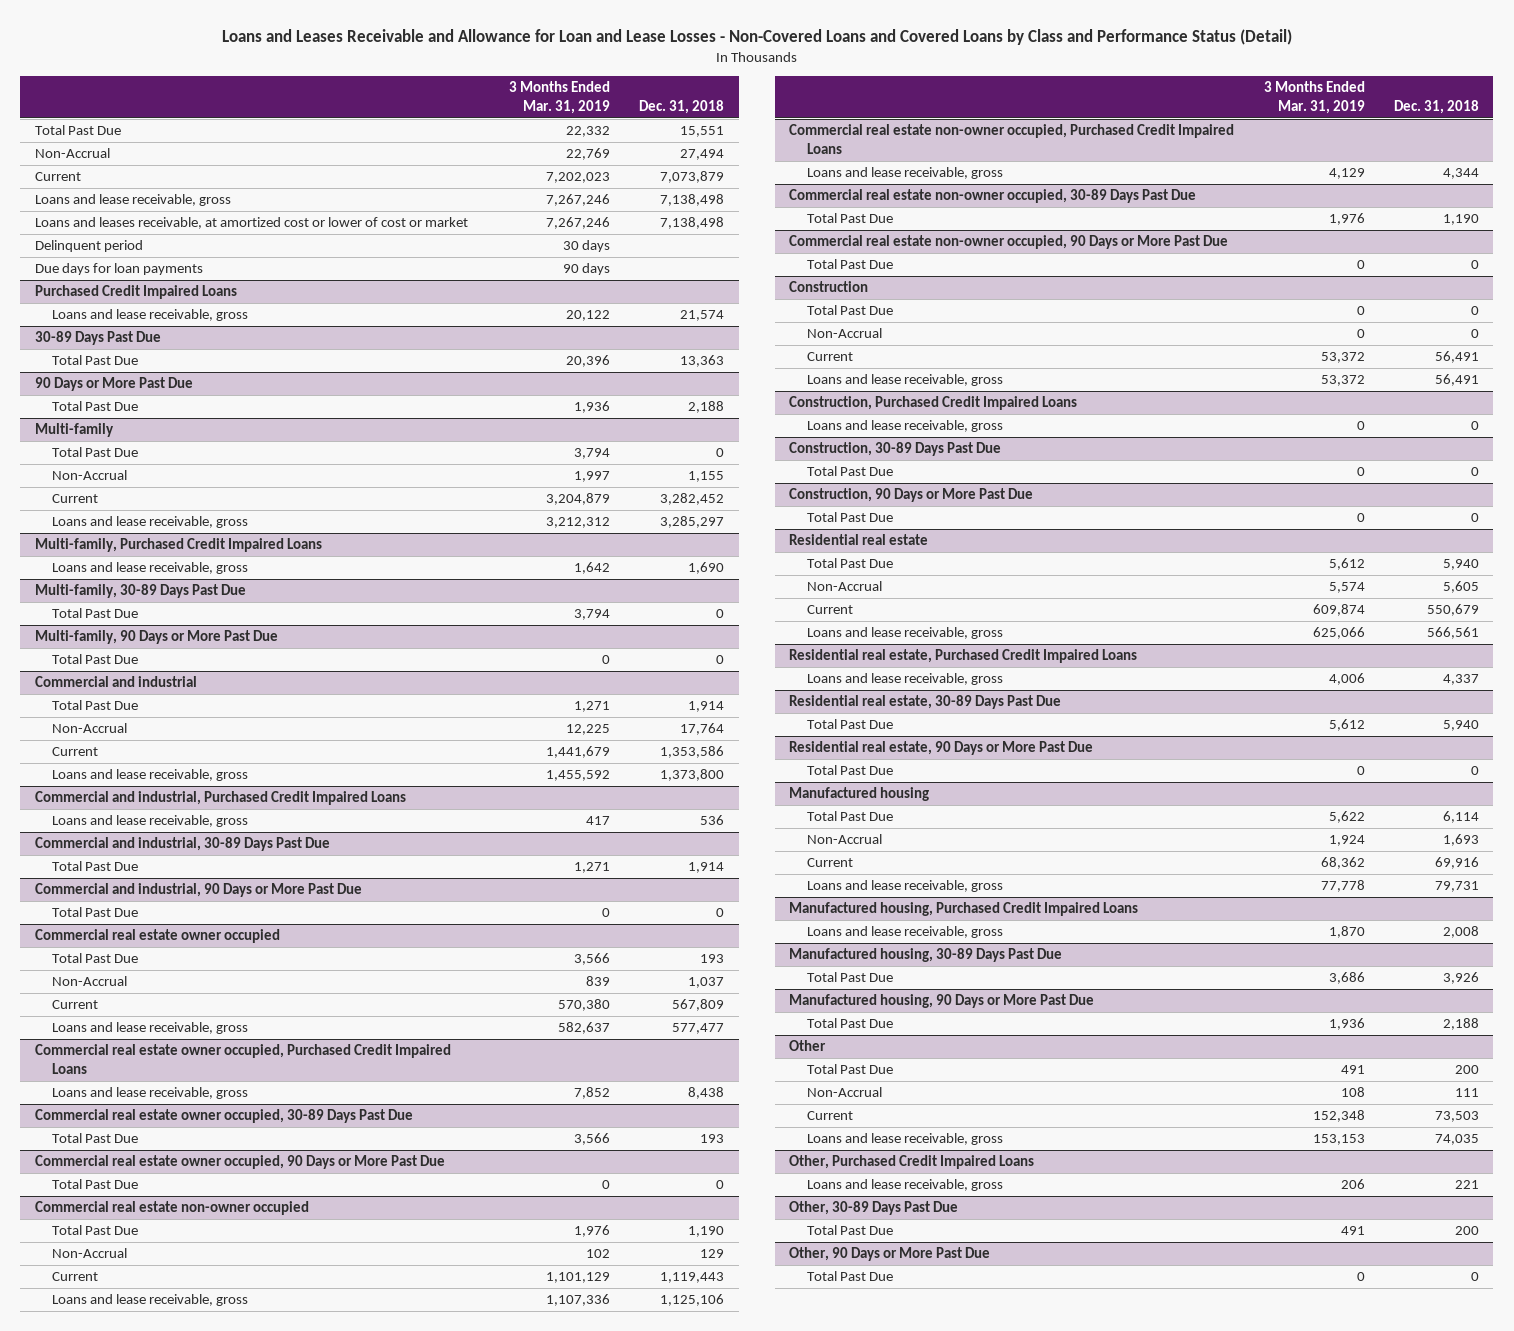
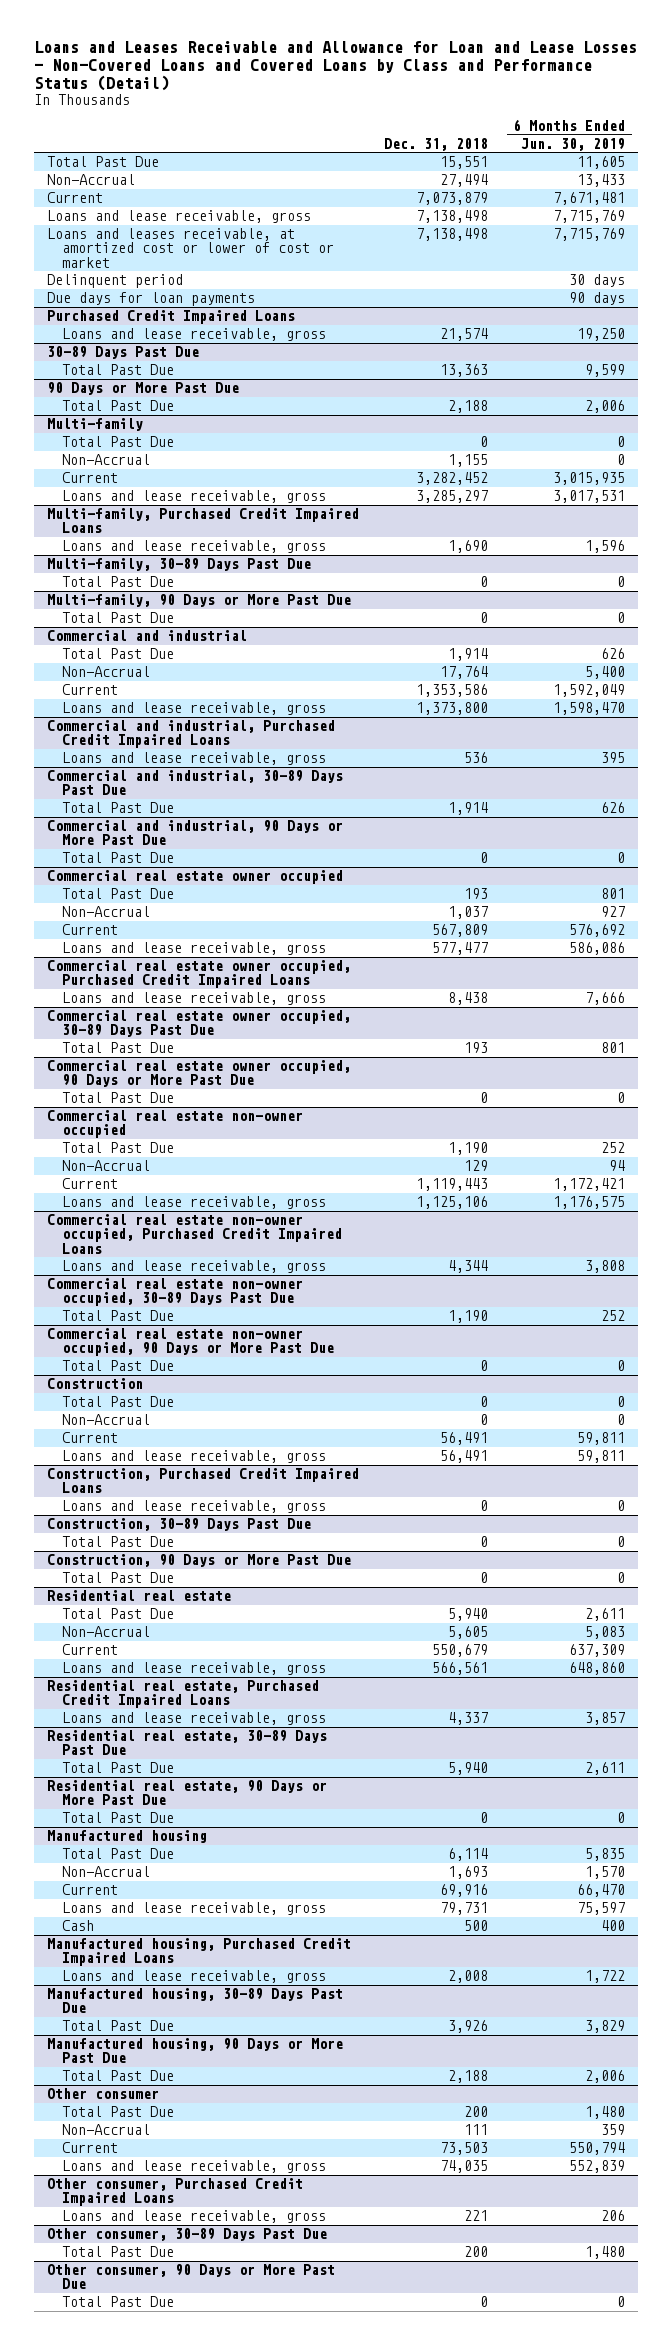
- | 3 Months Ended Mar. 31, 2019 | Dec. 31, 2018
+ | Dec. 31, 2018 | 6 Months Ended Jun. 30, 2019
@ Manufactured housing
+ Cash | 500 | 400
- Other
+ Other consumer
- Other, Purchased Credit Impaired Loans
+ Other consumer, Purchased Credit Impaired Loans
- Other, 30-89 Days Past Due
+ Other consumer, 30-89 Days Past Due
- Other, 90 Days or More Past Due
+ Other consumer, 90 Days or More Past Due

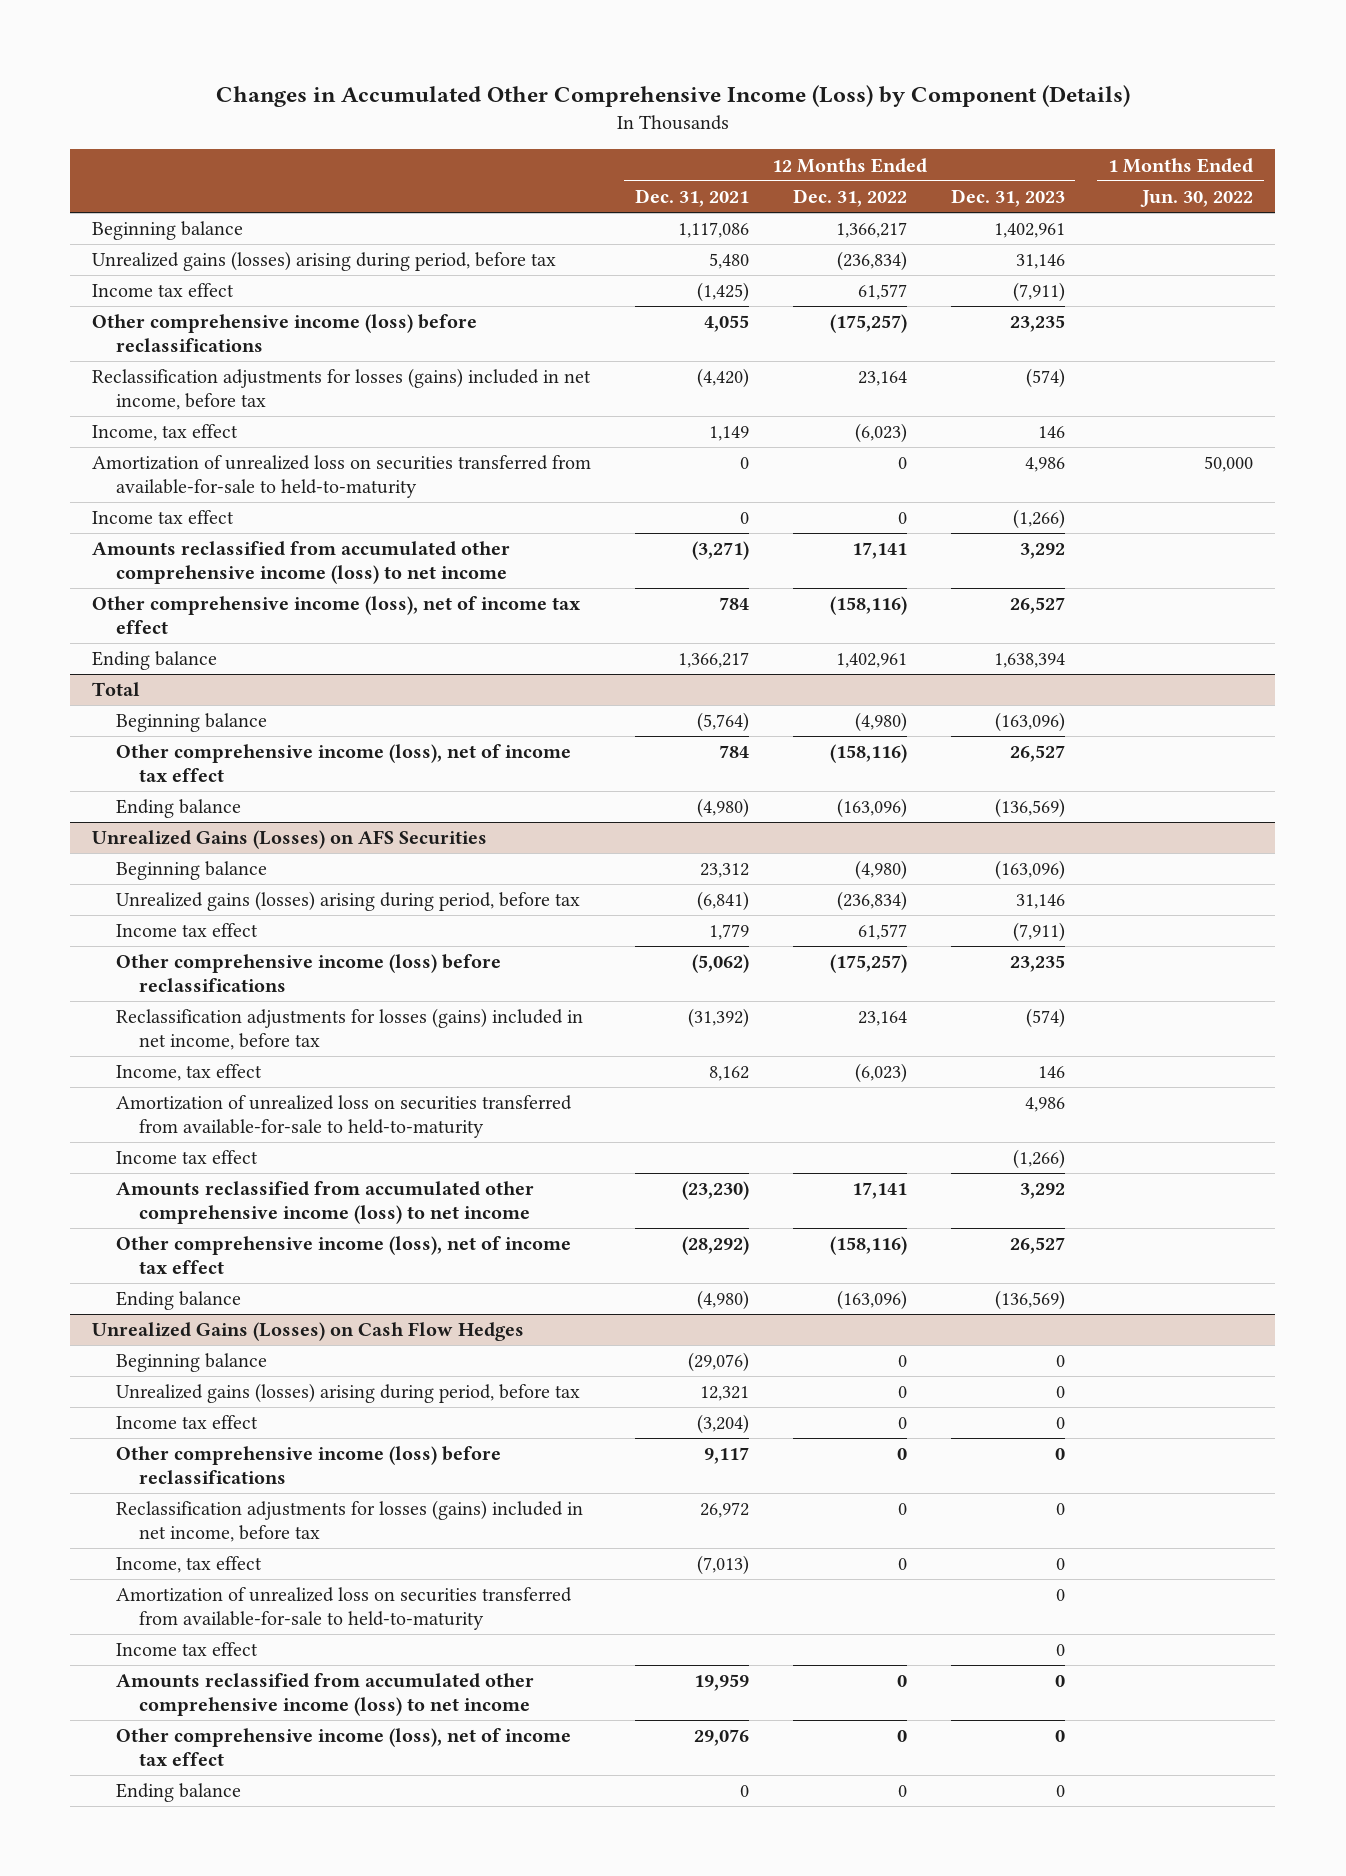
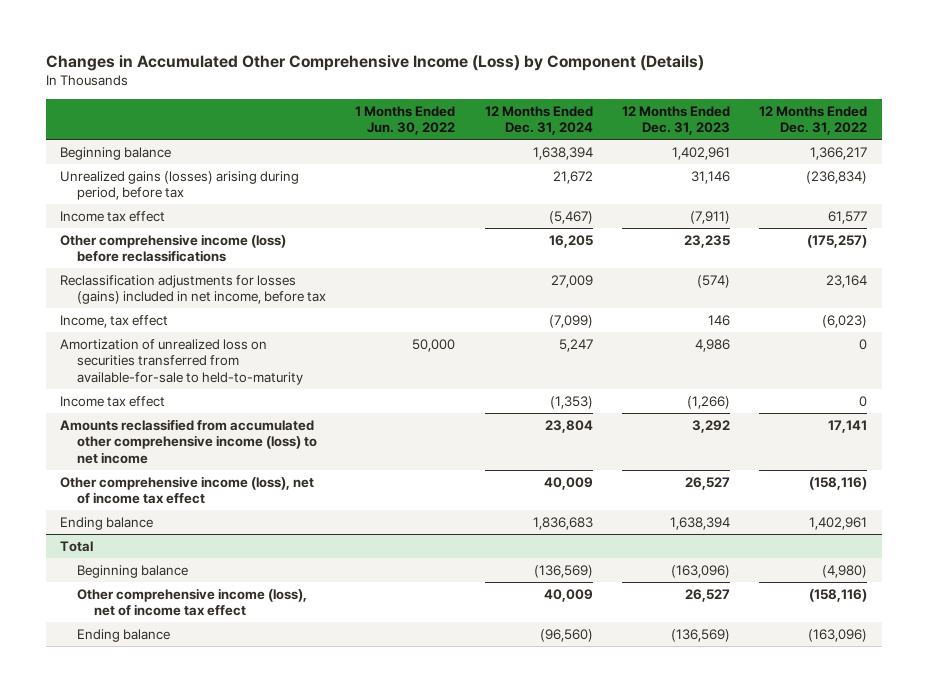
- | 12 Months Ended Dec. 31, 2021 | 12 Months Ended Dec. 31, 2022 | 12 Months Ended Dec. 31, 2023 | 1 Months Ended Jun. 30, 2022
+ | 1 Months Ended Jun. 30, 2022 | 12 Months Ended Dec. 31, 2024 | 12 Months Ended Dec. 31, 2023 | 12 Months Ended Dec. 31, 2022
- Unrealized Gains (Losses) on AFS Securities
- Beginning balance | 23,312 | (4,980) | (163,096) |
- Unrealized gains (losses) arising during period, before tax | (6,841) | (236,834) | 31,146 |
- Income tax effect | 1,779 | 61,577 | (7,911) |
- Other comprehensive income (loss) before reclassifications | (5,062) | (175,257) | 23,235 |
- Reclassification adjustments for losses (gains) included in net income, before tax | (31,392) | 23,164 | (574) |
- Income, tax effect | 8,162 | (6,023) | 146 |
- Amortization of unrealized loss on securities transferred from available-for-sale to held-to-maturity | | | 4,986 |
- Income tax effect | | | (1,266) |
- Amounts reclassified from accumulated other comprehensive income (loss) to net income | (23,230) | 17,141 | 3,292 |
- Other comprehensive income (loss), net of income tax effect | (28,292) | (158,116) | 26,527 |
- Ending balance | (4,980) | (163,096) | (136,569) |
- Unrealized Gains (Losses) on Cash Flow Hedges
- Beginning balance | (29,076) | 0 | 0 |
- Unrealized gains (losses) arising during period, before tax | 12,321 | 0 | 0 |
- Income tax effect | (3,204) | 0 | 0 |
- Other comprehensive income (loss) before reclassifications | 9,117 | 0 | 0 |
- Reclassification adjustments for losses (gains) included in net income, before tax | 26,972 | 0 | 0 |
- Income, tax effect | (7,013) | 0 | 0 |
- Amortization of unrealized loss on securities transferred from available-for-sale to held-to-maturity | | | 0 |
- Income tax effect | | | 0 |
- Amounts reclassified from accumulated other comprehensive income (loss) to net income | 19,959 | 0 | 0 |
- Other comprehensive income (loss), net of income tax effect | 29,076 | 0 | 0 |
- Ending balance | 0 | 0 | 0 |

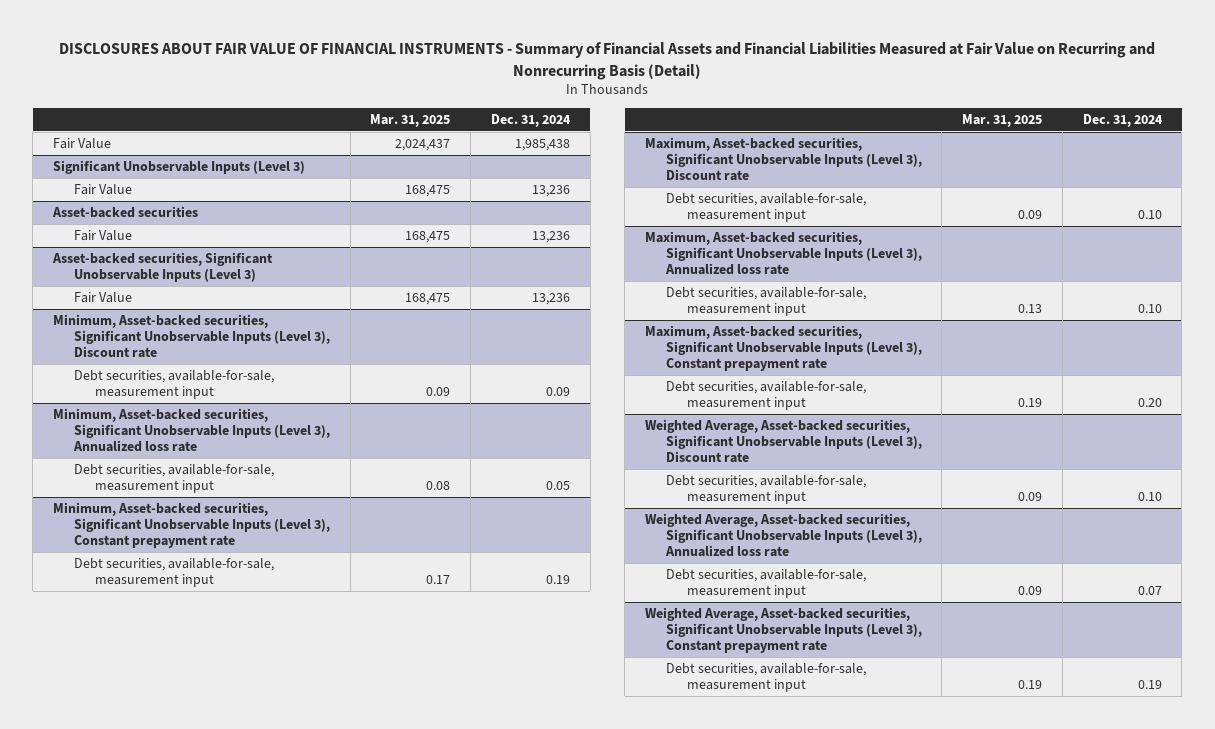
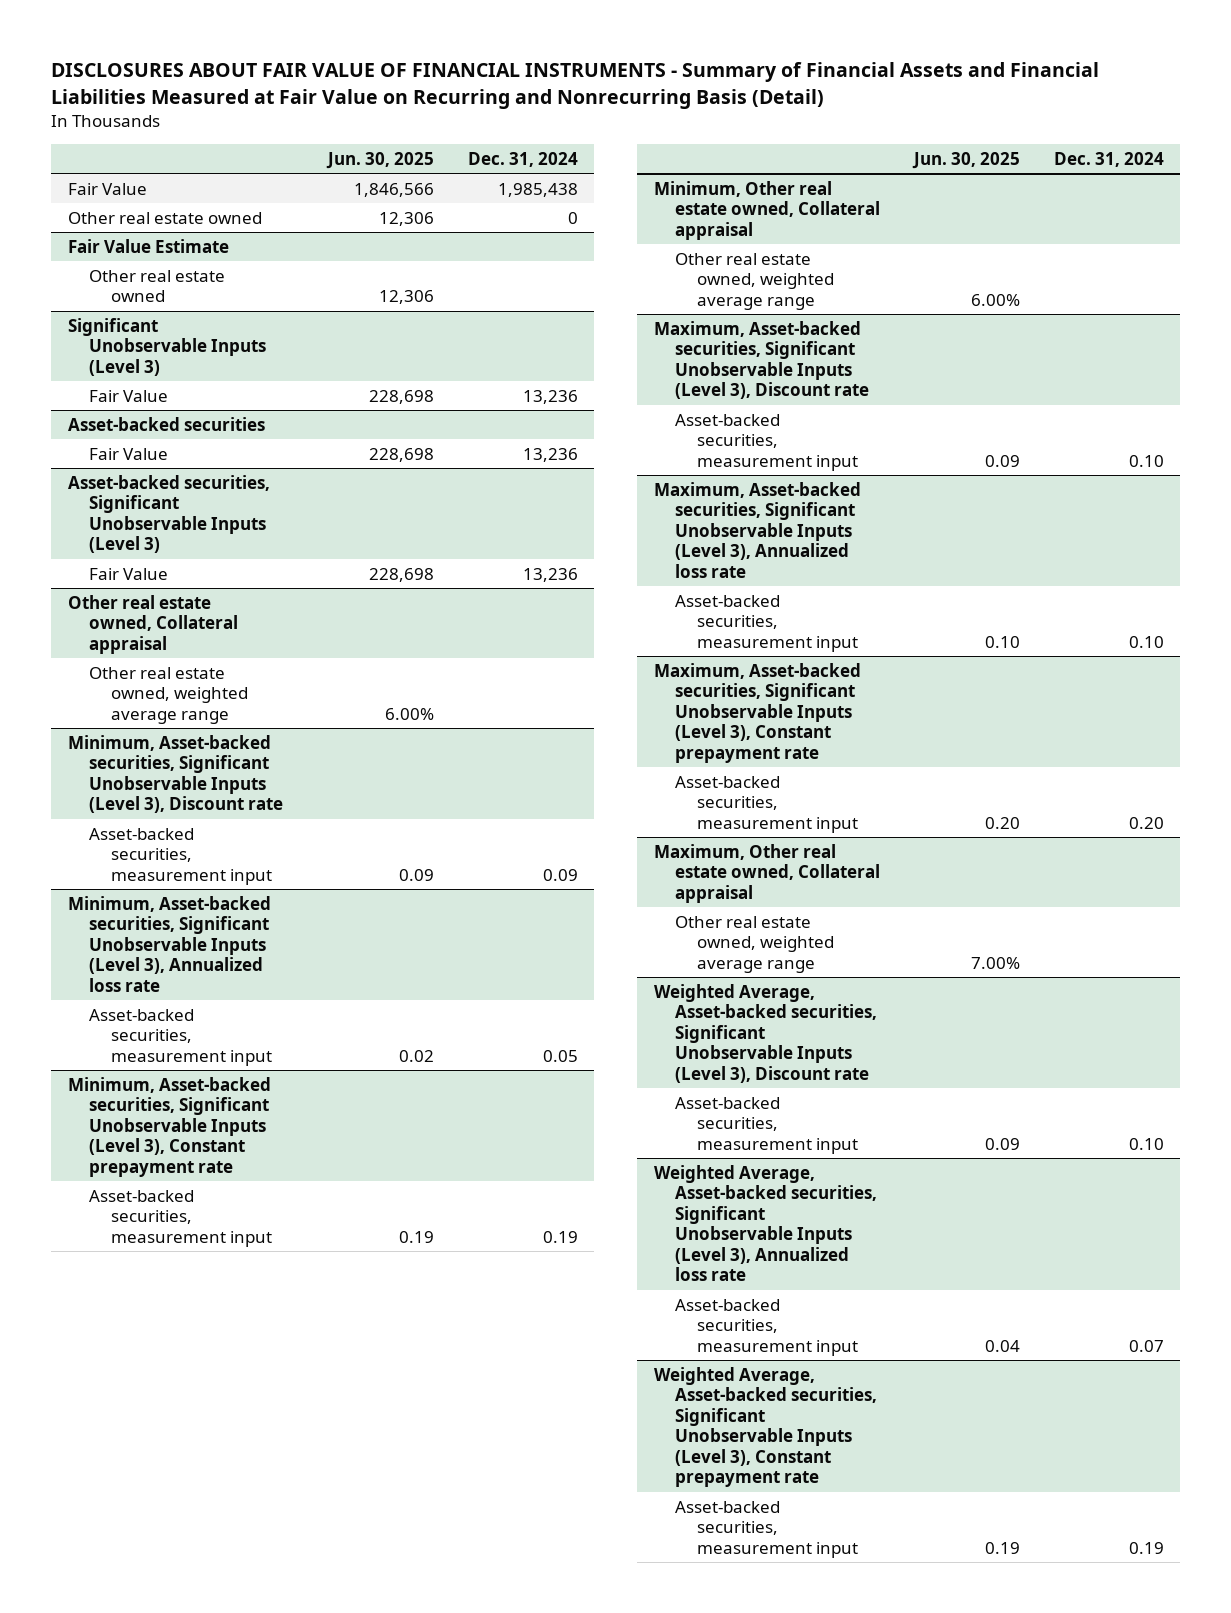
- | Mar. 31, 2025 | Dec. 31, 2024
+ | Jun. 30, 2025 | Dec. 31, 2024
+ Other real estate owned | 12,306 | 0
+ Fair Value Estimate
+ Other real estate owned | 12,306 |
+ Other real estate owned, Collateral appraisal
+ Other real estate owned, weighted average range | 6.00% |
@ Minimum, Asset-backed securities, Significant Unobservable Inputs (Level 3), Discount rate
- Debt securities, available-for-sale, measurement input | 0.09 | 0.09
+ Asset-backed securities, measurement input | 0.09 | 0.09
@ Minimum, Asset-backed securities, Significant Unobservable Inputs (Level 3), Annualized loss rate
- Debt securities, available-for-sale, measurement input | 0.08 | 0.05
+ Asset-backed securities, measurement input | 0.02 | 0.05
@ Minimum, Asset-backed securities, Significant Unobservable Inputs (Level 3), Constant prepayment rate
- Debt securities, available-for-sale, measurement input | 0.17 | 0.19
+ Asset-backed securities, measurement input | 0.19 | 0.19
+ Minimum, Other real estate owned, Collateral appraisal
+ Other real estate owned, weighted average range | 6.00% |
@ Maximum, Asset-backed securities, Significant Unobservable Inputs (Level 3), Discount rate
- Debt securities, available-for-sale, measurement input | 0.09 | 0.10
+ Asset-backed securities, measurement input | 0.09 | 0.10
@ Maximum, Asset-backed securities, Significant Unobservable Inputs (Level 3), Annualized loss rate
- Debt securities, available-for-sale, measurement input | 0.13 | 0.10
+ Asset-backed securities, measurement input | 0.10 | 0.10
@ Maximum, Asset-backed securities, Significant Unobservable Inputs (Level 3), Constant prepayment rate
- Debt securities, available-for-sale, measurement input | 0.19 | 0.20
+ Asset-backed securities, measurement input | 0.20 | 0.20
+ Maximum, Other real estate owned, Collateral appraisal
+ Other real estate owned, weighted average range | 7.00% |
@ Weighted Average, Asset-backed securities, Significant Unobservable Inputs (Level 3), Discount rate
- Debt securities, available-for-sale, measurement input | 0.09 | 0.10
+ Asset-backed securities, measurement input | 0.09 | 0.10
@ Weighted Average, Asset-backed securities, Significant Unobservable Inputs (Level 3), Annualized loss rate
- Debt securities, available-for-sale, measurement input | 0.09 | 0.07
+ Asset-backed securities, measurement input | 0.04 | 0.07
@ Weighted Average, Asset-backed securities, Significant Unobservable Inputs (Level 3), Constant prepayment rate
- Debt securities, available-for-sale, measurement input | 0.19 | 0.19
+ Asset-backed securities, measurement input | 0.19 | 0.19

